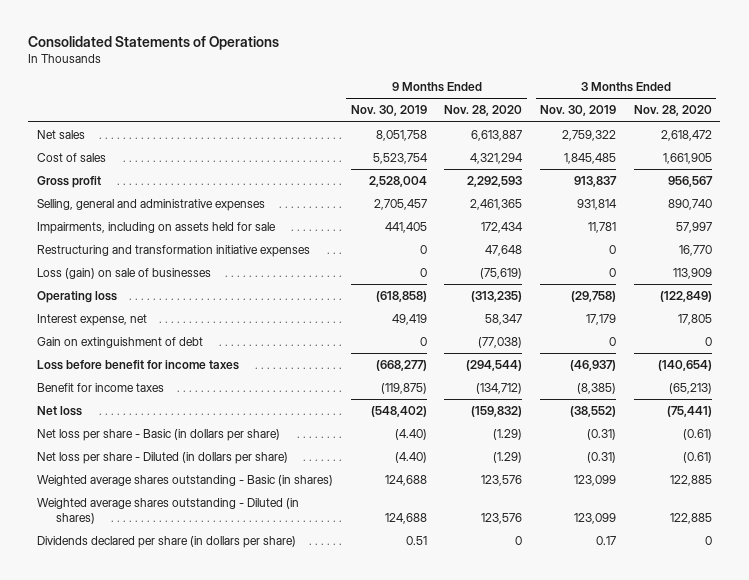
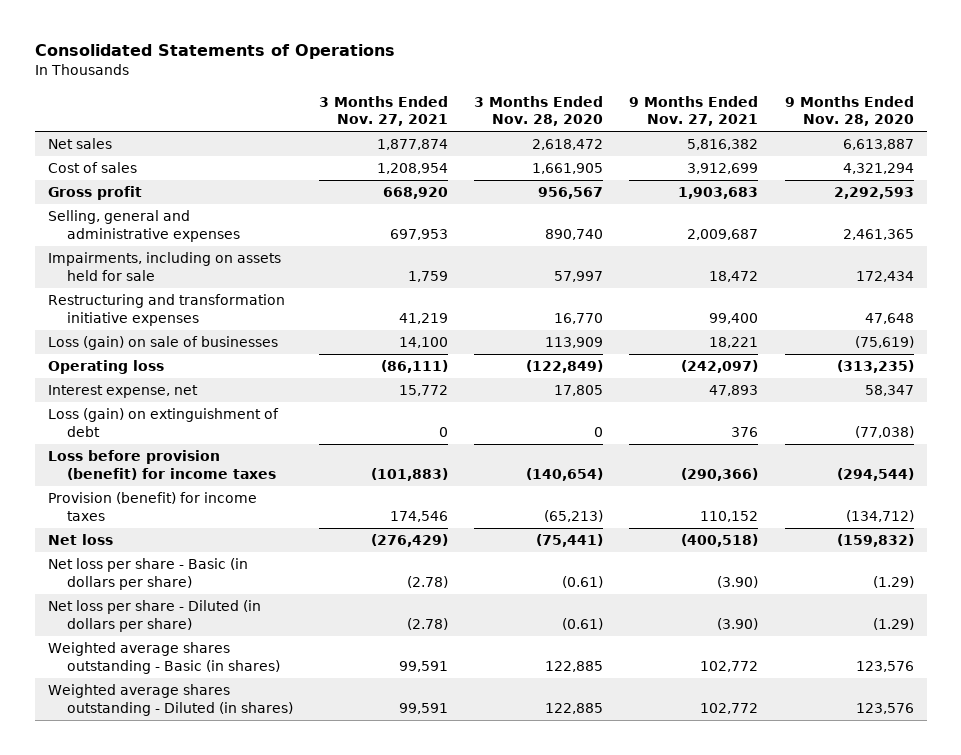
- | 9 Months Ended Nov. 30, 2019 | 9 Months Ended Nov. 28, 2020 | 3 Months Ended Nov. 30, 2019 | 3 Months Ended Nov. 28, 2020
+ | 3 Months Ended Nov. 27, 2021 | 3 Months Ended Nov. 28, 2020 | 9 Months Ended Nov. 27, 2021 | 9 Months Ended Nov. 28, 2020
- Gain on extinguishment of debt | 0 | (77,038) | 0 | 0
- Loss before benefit for income taxes | (668,277) | (294,544) | (46,937) | (140,654)
- Benefit for income taxes | (119,875) | (134,712) | (8,385) | (65,213)
+ Loss (gain) on extinguishment of debt | 0 | 0 | 376 | (77,038)
+ Loss before provision (benefit) for income taxes | (101,883) | (140,654) | (290,366) | (294,544)
+ Provision (benefit) for income taxes | 174,546 | (65,213) | 110,152 | (134,712)
- Dividends declared per share (in dollars per share) | 0.51 | 0 | 0.17 | 0

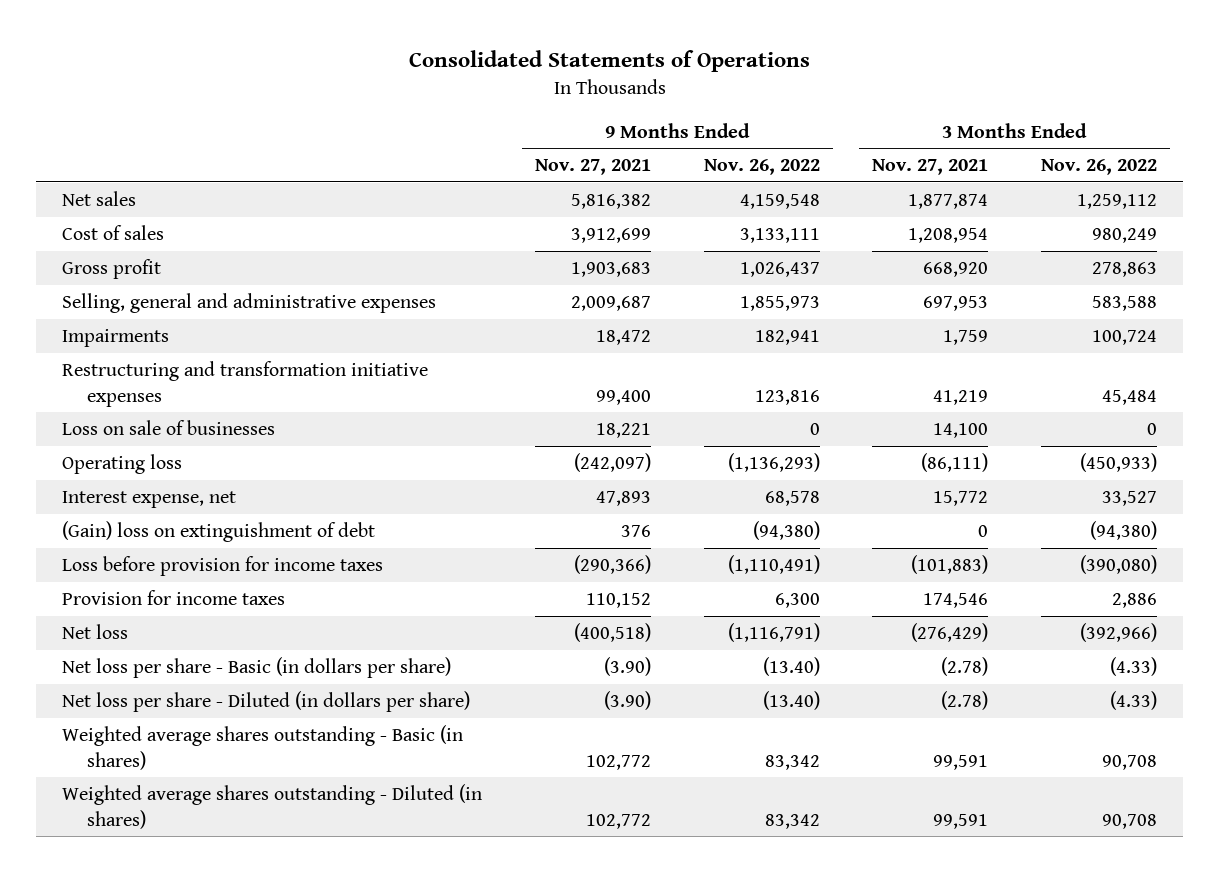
- | 3 Months Ended Nov. 27, 2021 | 3 Months Ended Nov. 28, 2020 | 9 Months Ended Nov. 27, 2021 | 9 Months Ended Nov. 28, 2020
+ | 9 Months Ended Nov. 27, 2021 | 9 Months Ended Nov. 26, 2022 | 3 Months Ended Nov. 27, 2021 | 3 Months Ended Nov. 26, 2022
- Impairments, including on assets held for sale | 1,759 | 57,997 | 18,472 | 172,434
+ Impairments | 18,472 | 182,941 | 1,759 | 100,724
- Loss (gain) on sale of businesses | 14,100 | 113,909 | 18,221 | (75,619)
+ Loss on sale of businesses | 18,221 | 0 | 14,100 | 0
- Loss (gain) on extinguishment of debt | 0 | 0 | 376 | (77,038)
- Loss before provision (benefit) for income taxes | (101,883) | (140,654) | (290,366) | (294,544)
- Provision (benefit) for income taxes | 174,546 | (65,213) | 110,152 | (134,712)
+ (Gain) loss on extinguishment of debt | 376 | (94,380) | 0 | (94,380)
+ Loss before provision for income taxes | (290,366) | (1,110,491) | (101,883) | (390,080)
+ Provision for income taxes | 110,152 | 6,300 | 174,546 | 2,886

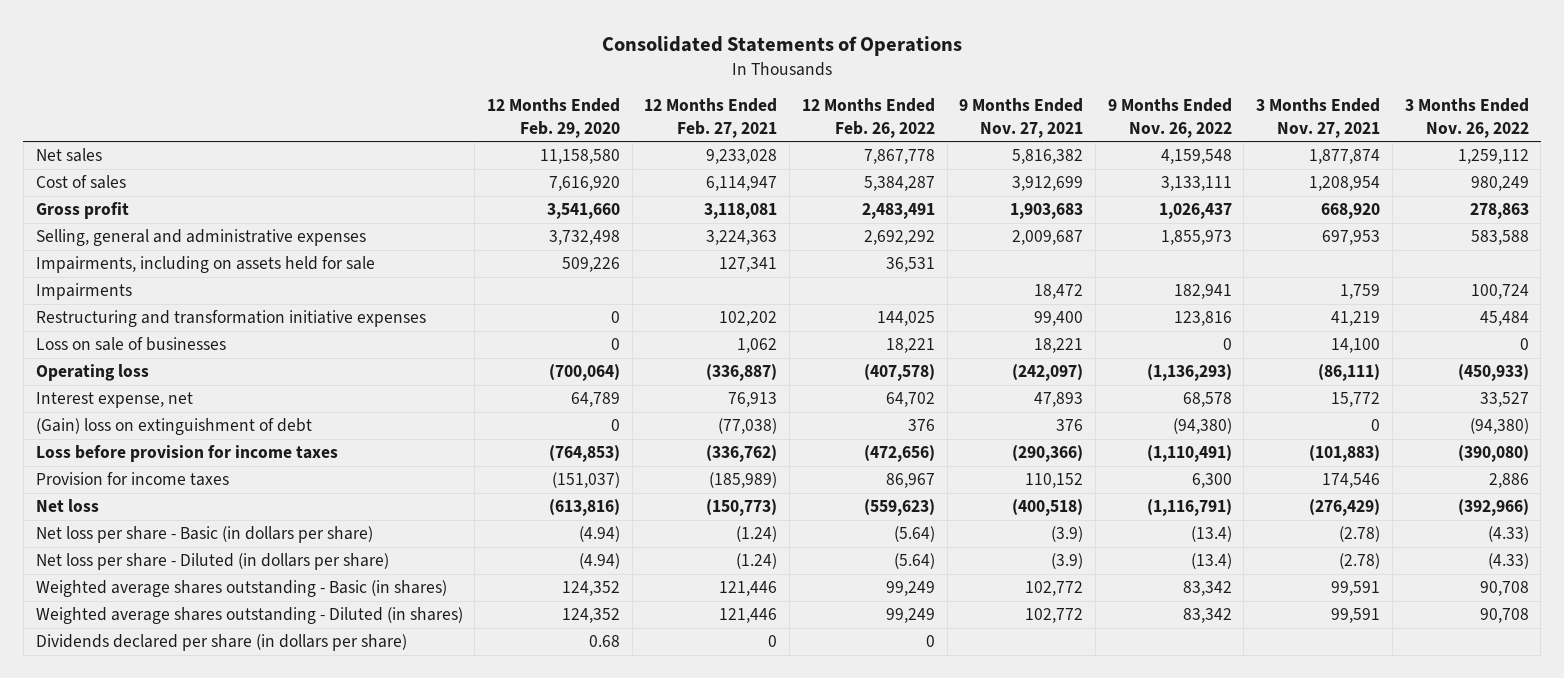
- | 9 Months Ended Nov. 27, 2021 | 9 Months Ended Nov. 26, 2022 | 3 Months Ended Nov. 27, 2021 | 3 Months Ended Nov. 26, 2022
+ | 12 Months Ended Feb. 29, 2020 | 12 Months Ended Feb. 27, 2021 | 12 Months Ended Feb. 26, 2022 | 9 Months Ended Nov. 27, 2021 | 9 Months Ended Nov. 26, 2022 | 3 Months Ended Nov. 27, 2021 | 3 Months Ended Nov. 26, 2022
+ Impairments, including on assets held for sale | 509,226 | 127,341 | 36,531 | | | |
- Net loss per share - Basic (in dollars per share) | (3.90) | (13.40) | (2.78) | (4.33)
- Net loss per share - Diluted (in dollars per share) | (3.90) | (13.40) | (2.78) | (4.33)
+ Net loss per share - Basic (in dollars per share) | (4.94) | (1.24) | (5.64) | (3.9) | (13.4) | (2.78) | (4.33)
+ Net loss per share - Diluted (in dollars per share) | (4.94) | (1.24) | (5.64) | (3.9) | (13.4) | (2.78) | (4.33)
+ Dividends declared per share (in dollars per share) | 0.68 | 0 | 0 | | | |

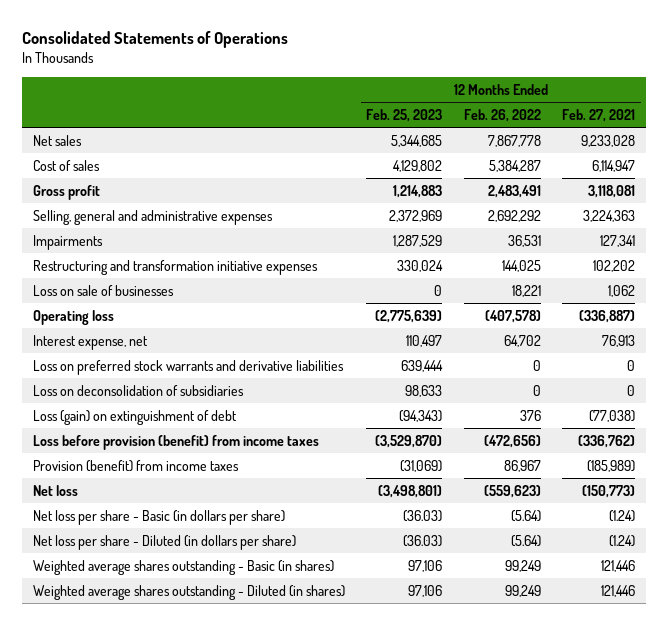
- | 12 Months Ended Feb. 29, 2020 | 12 Months Ended Feb. 27, 2021 | 12 Months Ended Feb. 26, 2022 | 9 Months Ended Nov. 27, 2021 | 9 Months Ended Nov. 26, 2022 | 3 Months Ended Nov. 27, 2021 | 3 Months Ended Nov. 26, 2022
+ | 12 Months Ended Feb. 25, 2023 | 12 Months Ended Feb. 26, 2022 | 12 Months Ended Feb. 27, 2021
- Impairments, including on assets held for sale | 509,226 | 127,341 | 36,531 | | | |
- Impairments | | | | 18,472 | 182,941 | 1,759 | 100,724
+ Impairments | 1,287,529 | 36,531 | 127,341
- (Gain) loss on extinguishment of debt | 0 | (77,038) | 376 | 376 | (94,380) | 0 | (94,380)
- Loss before provision for income taxes | (764,853) | (336,762) | (472,656) | (290,366) | (1,110,491) | (101,883) | (390,080)
- Provision for income taxes | (151,037) | (185,989) | 86,967 | 110,152 | 6,300 | 174,546 | 2,886
+ Loss on preferred stock warrants and derivative liabilities | 639,444 | 0 | 0
+ Loss on deconsolidation of subsidiaries | 98,633 | 0 | 0
+ Loss (gain) on extinguishment of debt | (94,343) | 376 | (77,038)
+ Loss before provision (benefit) from income taxes | (3,529,870) | (472,656) | (336,762)
+ Provision (benefit) from income taxes | (31,069) | 86,967 | (185,989)
- Dividends declared per share (in dollars per share) | 0.68 | 0 | 0 | | | |

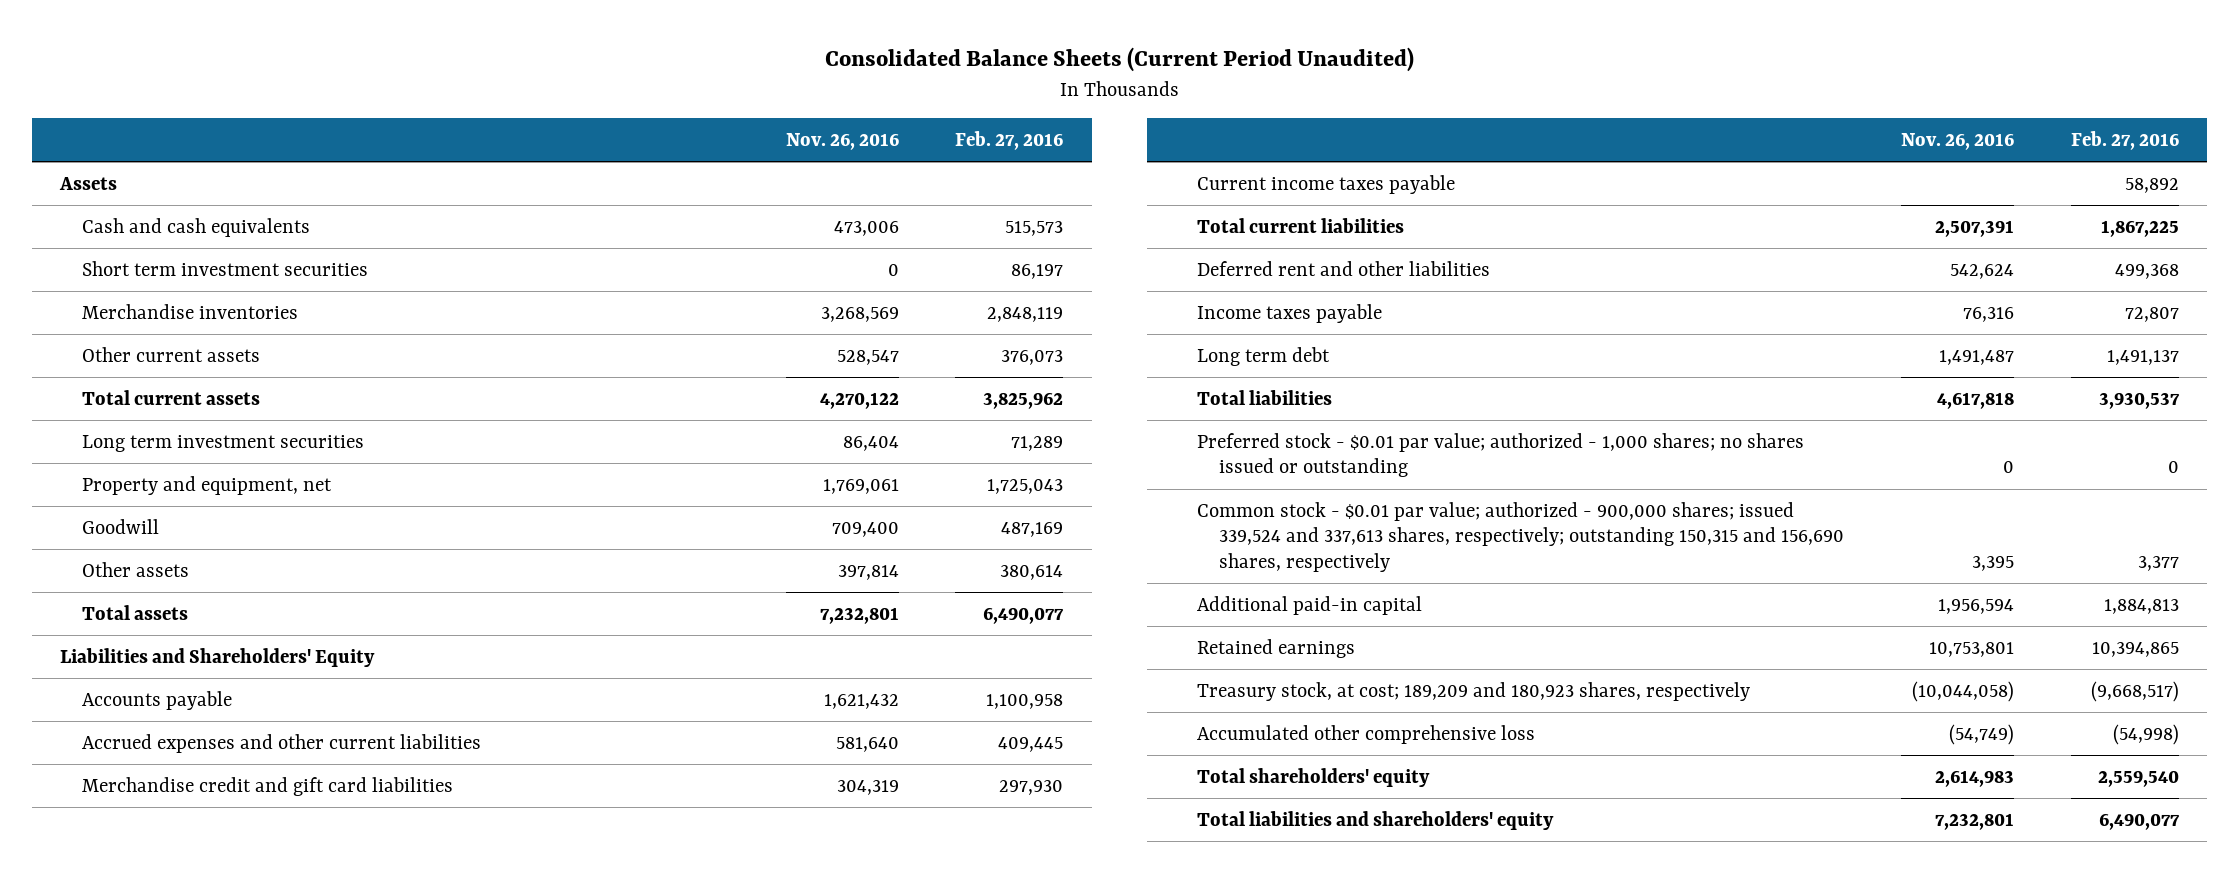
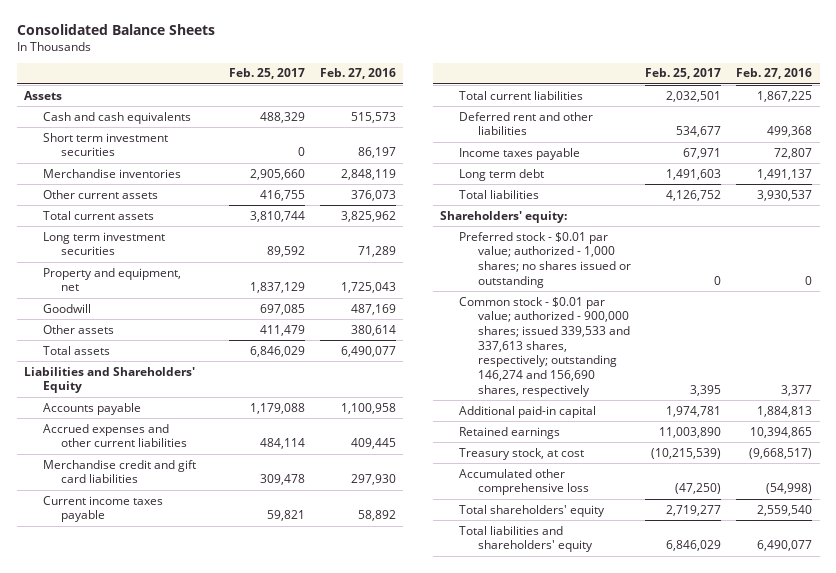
- Consolidated Balance Sheets (Current Period Unaudited)
+ Consolidated Balance Sheets
- | Nov. 26, 2016 | Feb. 27, 2016
+ | Feb. 25, 2017 | Feb. 27, 2016
+ Shareholders' equity:
- Common stock - $0.01 par value; authorized - 900,000 shares; issued 339,524 and 337,613 shares, respectively; outstanding 150,315 and 156,690 shares, respectively | 3,395 | 3,377
+ Common stock - $0.01 par value; authorized - 900,000 shares; issued 339,533 and 337,613 shares, respectively; outstanding 146,274 and 156,690 shares, respectively | 3,395 | 3,377
- Treasury stock, at cost; 189,209 and 180,923 shares, respectively | (10,044,058) | (9,668,517)
+ Treasury stock, at cost | (10,215,539) | (9,668,517)

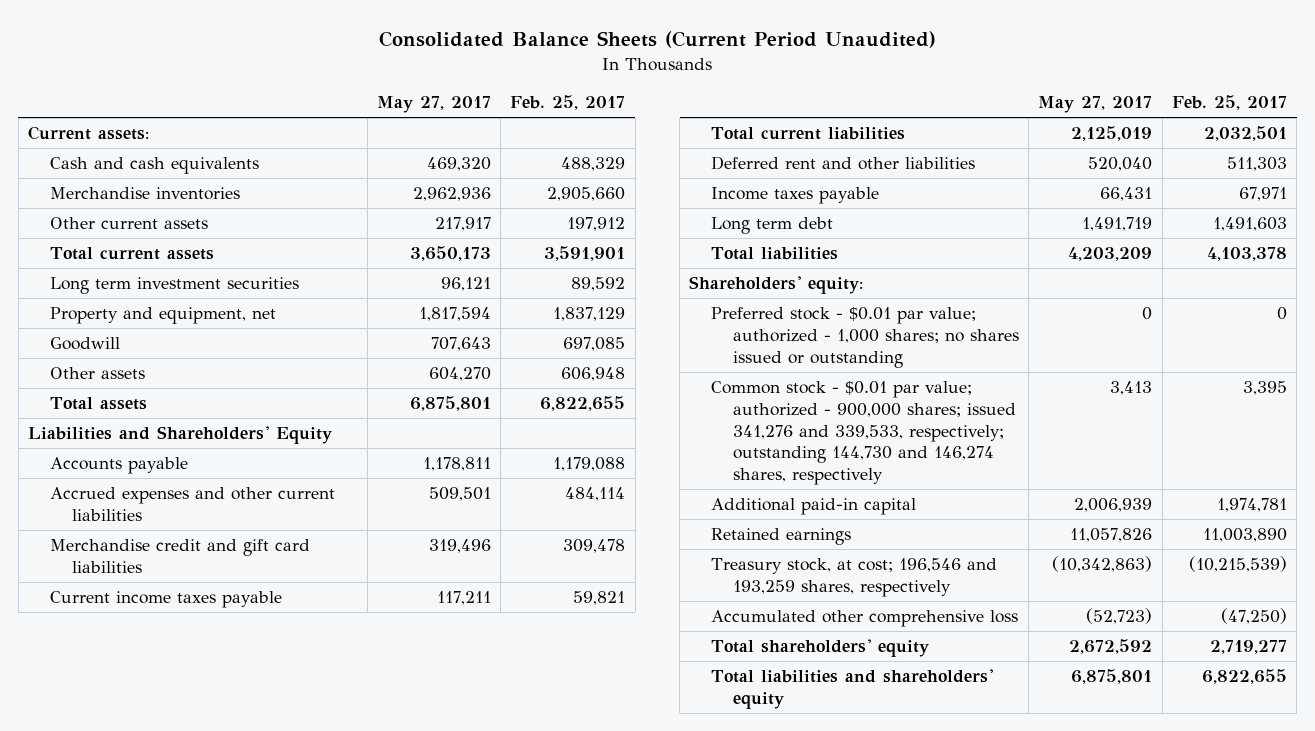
- Consolidated Balance Sheets
+ Consolidated Balance Sheets (Current Period Unaudited)
- | Feb. 25, 2017 | Feb. 27, 2016
+ | May 27, 2017 | Feb. 25, 2017
- Assets
+ Current assets:
- Short term investment securities | 0 | 86,197
- Other current assets | 416,755 | 376,073
- Total current assets | 3,810,744 | 3,825,962
+ Other current assets | 217,917 | 197,912
+ Total current assets | 3,650,173 | 3,591,901
- Other assets | 411,479 | 380,614
- Total assets | 6,846,029 | 6,490,077
+ Other assets | 604,270 | 606,948
+ Total assets | 6,875,801 | 6,822,655
- Deferred rent and other liabilities | 534,677 | 499,368
+ Deferred rent and other liabilities | 520,040 | 511,303
- Total liabilities | 4,126,752 | 3,930,537
+ Total liabilities | 4,203,209 | 4,103,378
- Common stock - $0.01 par value; authorized - 900,000 shares; issued 339,533 and 337,613 shares, respectively; outstanding 146,274 and 156,690 shares, respectively | 3,395 | 3,377
+ Common stock - $0.01 par value; authorized - 900,000 shares; issued 341,276 and 339,533, respectively; outstanding 144,730 and 146,274 shares, respectively | 3,413 | 3,395
- Treasury stock, at cost | (10,215,539) | (9,668,517)
+ Treasury stock, at cost; 196,546 and 193,259 shares, respectively | (10,342,863) | (10,215,539)
- Total liabilities and shareholders' equity | 6,846,029 | 6,490,077
+ Total liabilities and shareholders' equity | 6,875,801 | 6,822,655

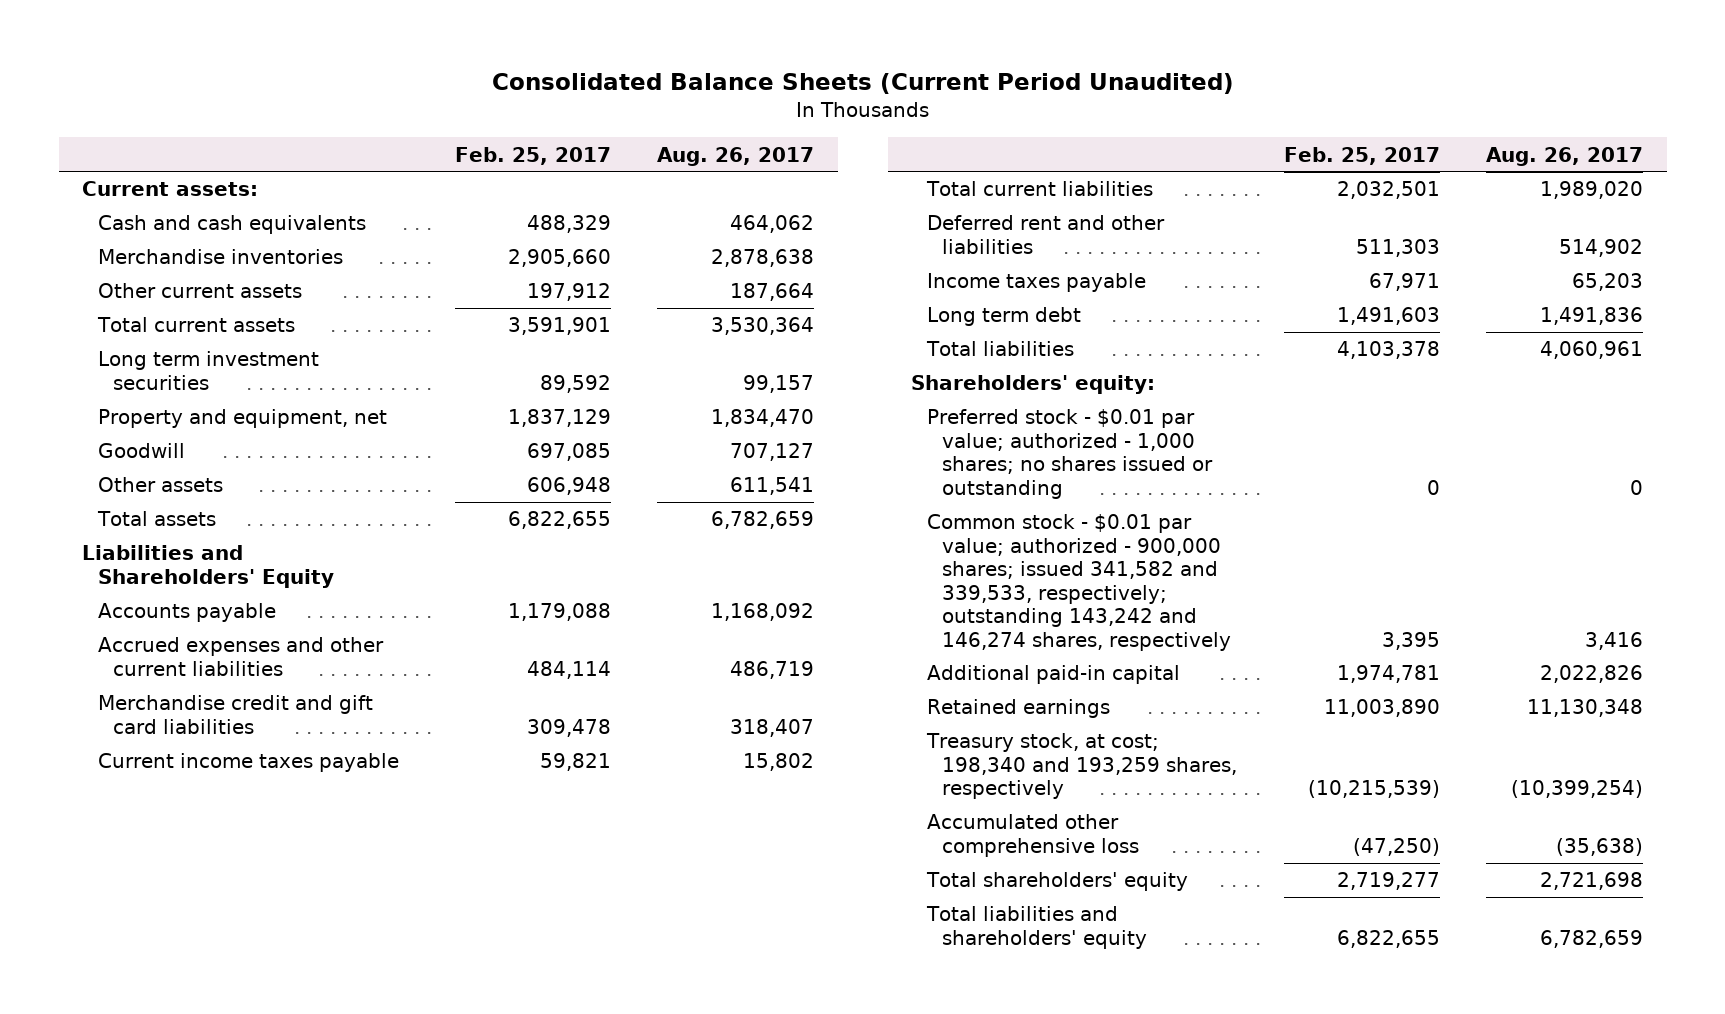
- | May 27, 2017 | Feb. 25, 2017
+ | Feb. 25, 2017 | Aug. 26, 2017
- Common stock - $0.01 par value; authorized - 900,000 shares; issued 341,276 and 339,533, respectively; outstanding 144,730 and 146,274 shares, respectively | 3,413 | 3,395
+ Common stock - $0.01 par value; authorized - 900,000 shares; issued 341,582 and 339,533, respectively; outstanding 143,242 and 146,274 shares, respectively | 3,395 | 3,416
- Treasury stock, at cost; 196,546 and 193,259 shares, respectively | (10,342,863) | (10,215,539)
+ Treasury stock, at cost; 198,340 and 193,259 shares, respectively | (10,215,539) | (10,399,254)

